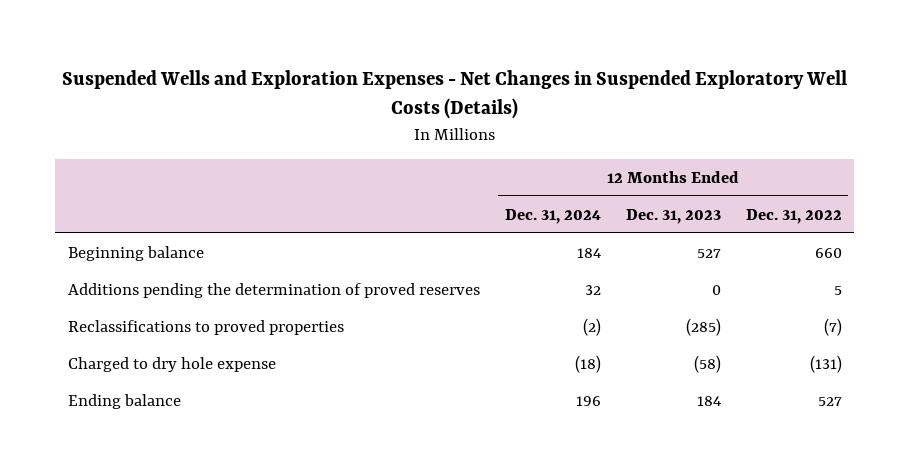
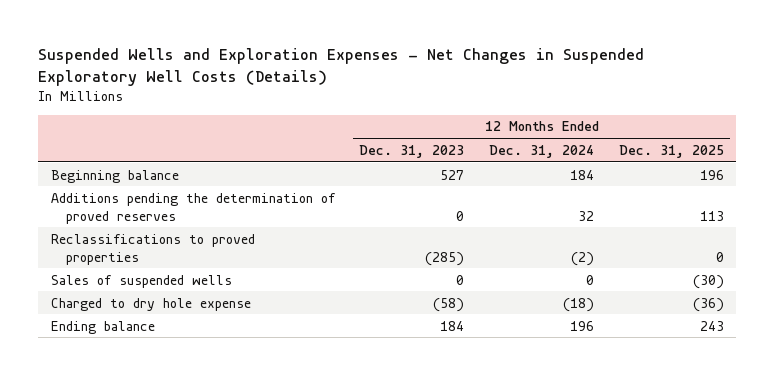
- | 12 Months Ended Dec. 31, 2024 | 12 Months Ended Dec. 31, 2023 | 12 Months Ended Dec. 31, 2022
+ | 12 Months Ended Dec. 31, 2023 | 12 Months Ended Dec. 31, 2024 | 12 Months Ended Dec. 31, 2025
+ Sales of suspended wells | 0 | 0 | (30)

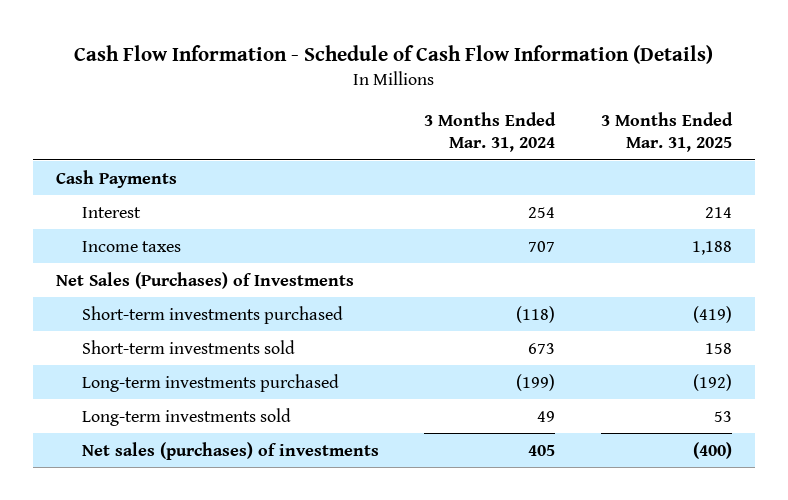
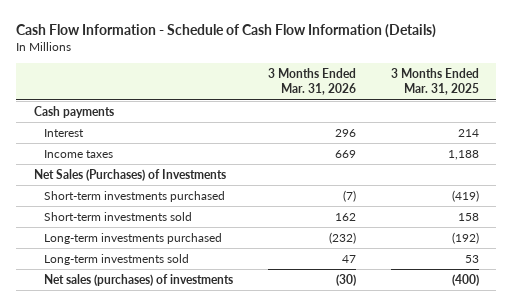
- | 3 Months Ended Mar. 31, 2024 | 3 Months Ended Mar. 31, 2025
+ | 3 Months Ended Mar. 31, 2026 | 3 Months Ended Mar. 31, 2025
- Cash Payments
+ Cash payments

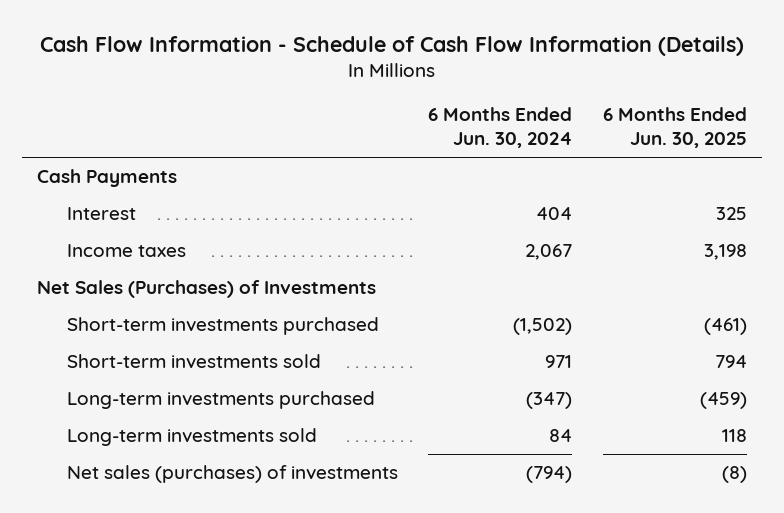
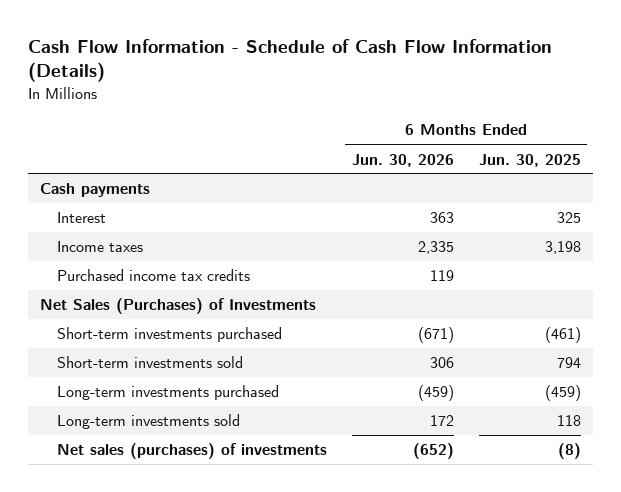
- | 6 Months Ended Jun. 30, 2024 | 6 Months Ended Jun. 30, 2025
+ | 6 Months Ended Jun. 30, 2026 | 6 Months Ended Jun. 30, 2025
- Cash Payments
+ Cash payments
+ Purchased income tax credits | 119 |

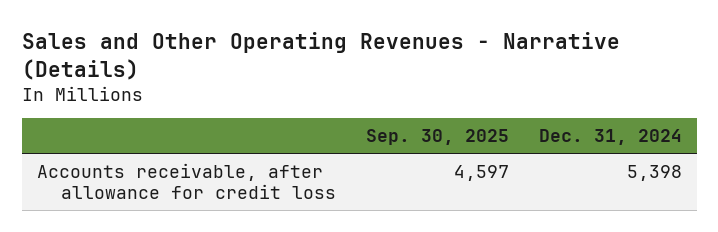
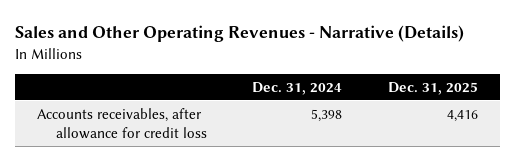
- | Sep. 30, 2025 | Dec. 31, 2024
+ | Dec. 31, 2024 | Dec. 31, 2025
- Accounts receivable, after allowance for credit loss | 4,597 | 5,398
+ Accounts receivables, after allowance for credit loss | 5,398 | 4,416

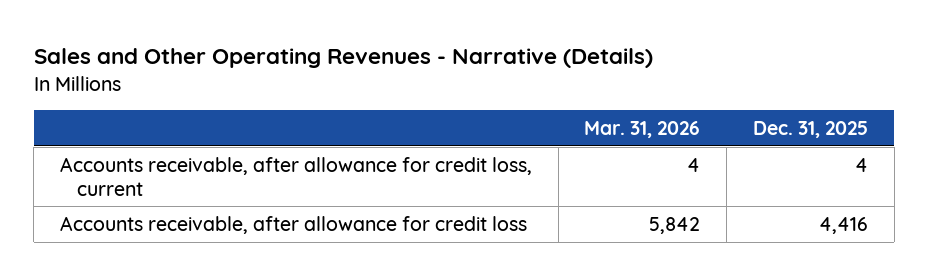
- | Dec. 31, 2024 | Dec. 31, 2025
+ | Mar. 31, 2026 | Dec. 31, 2025
- Accounts receivables, after allowance for credit loss | 5,398 | 4,416
+ Accounts receivable, after allowance for credit loss, current | 4 | 4
+ Accounts receivable, after allowance for credit loss | 5,842 | 4,416

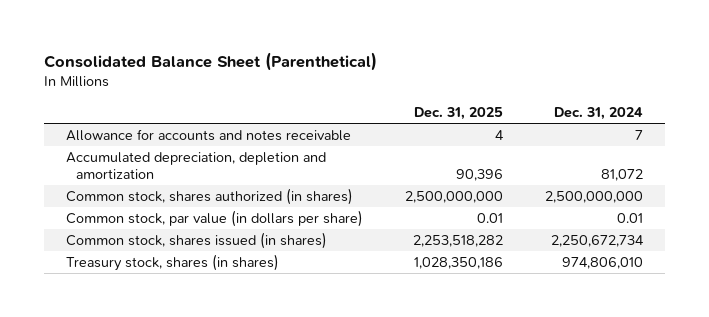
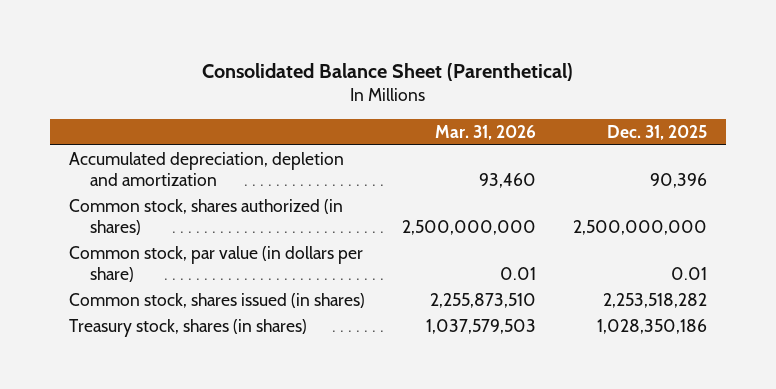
- | Dec. 31, 2025 | Dec. 31, 2024
+ | Mar. 31, 2026 | Dec. 31, 2025
- Allowance for accounts and notes receivable | 4 | 7

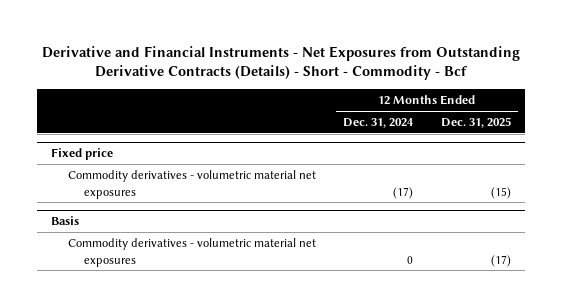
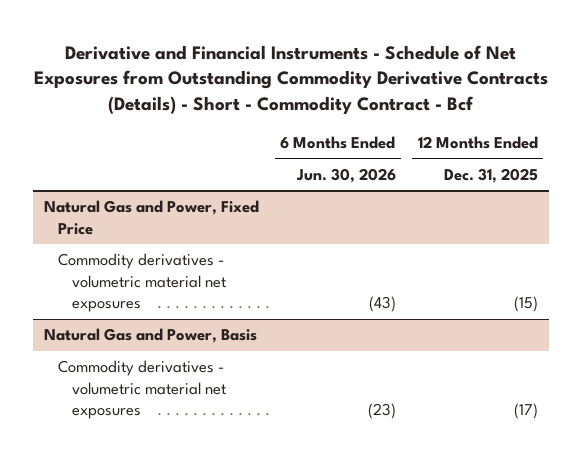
- Derivative and Financial Instruments - Net Exposures from Outstanding Derivative Contracts (Details) - Short - Commodity - Bcf
+ Derivative and Financial Instruments - Schedule of Net Exposures from Outstanding Commodity Derivative Contracts (Details) - Short - Commodity Contract - Bcf
- | 12 Months Ended Dec. 31, 2024 | 12 Months Ended Dec. 31, 2025
+ | 6 Months Ended Jun. 30, 2026 | 12 Months Ended Dec. 31, 2025
- Fixed price
+ Natural Gas and Power, Fixed Price
- Basis
+ Natural Gas and Power, Basis

